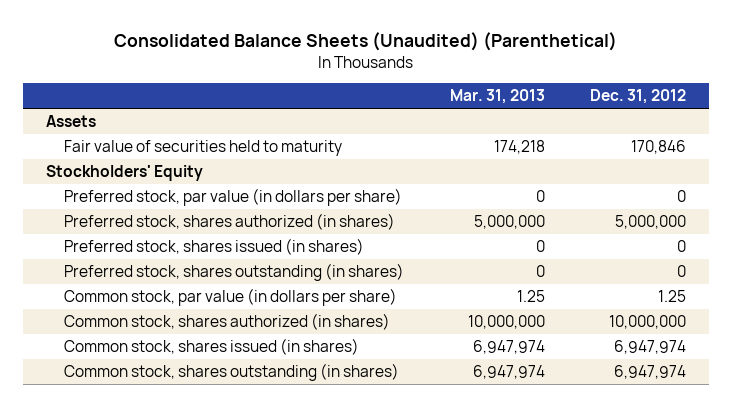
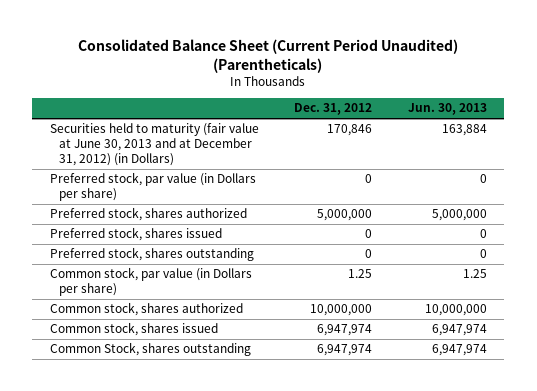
- Consolidated Balance Sheets (Unaudited) (Parenthetical)
+ Consolidated Balance Sheet (Current Period Unaudited) (Parentheticals)
- | Mar. 31, 2013 | Dec. 31, 2012
+ | Dec. 31, 2012 | Jun. 30, 2013
- Assets
- Fair value of securities held to maturity | 174,218 | 170,846
- Stockholders' Equity
- Preferred stock, par value (in dollars per share) | 0 | 0
- Preferred stock, shares authorized (in shares) | 5,000,000 | 5,000,000
- Preferred stock, shares issued (in shares) | 0 | 0
- Preferred stock, shares outstanding (in shares) | 0 | 0
- Common stock, par value (in dollars per share) | 1.25 | 1.25
- Common stock, shares authorized (in shares) | 10,000,000 | 10,000,000
- Common stock, shares issued (in shares) | 6,947,974 | 6,947,974
- Common stock, shares outstanding (in shares) | 6,947,974 | 6,947,974
+ Securities held to maturity (fair value at June 30, 2013 and at December 31, 2012) (in Dollars) | 170,846 | 163,884
+ Preferred stock, par value (in Dollars per share) | 0 | 0
+ Preferred stock, shares authorized | 5,000,000 | 5,000,000
+ Preferred stock, shares issued | 0 | 0
+ Preferred stock, shares outstanding | 0 | 0
+ Common stock, par value (in Dollars per share) | 1.25 | 1.25
+ Common stock, shares authorized | 10,000,000 | 10,000,000
+ Common stock, shares issued | 6,947,974 | 6,947,974
+ Common Stock, shares outstanding | 6,947,974 | 6,947,974

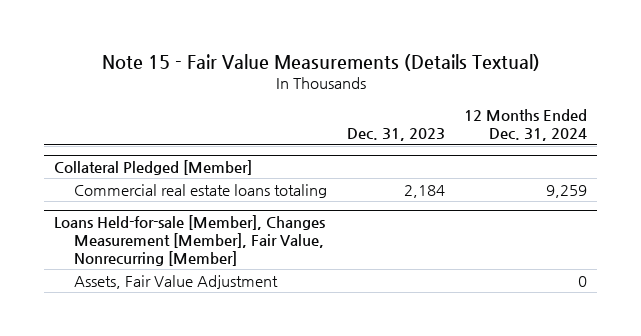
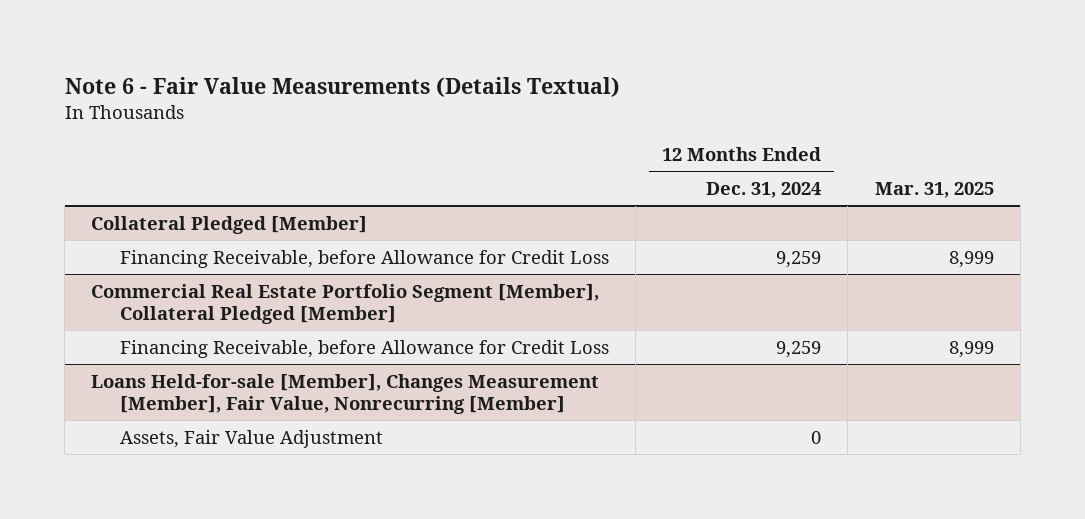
- Note 15 - Fair Value Measurements (Details Textual)
+ Note 6 - Fair Value Measurements (Details Textual)
- | Dec. 31, 2023 | 12 Months Ended Dec. 31, 2024
+ | 12 Months Ended Dec. 31, 2024 | Mar. 31, 2025
@ Collateral Pledged [Member]
- Commercial real estate loans totaling | 2,184 | 9,259
+ Financing Receivable, before Allowance for Credit Loss | 9,259 | 8,999
+ Commercial Real Estate Portfolio Segment [Member], Collateral Pledged [Member]
+ Financing Receivable, before Allowance for Credit Loss | 9,259 | 8,999

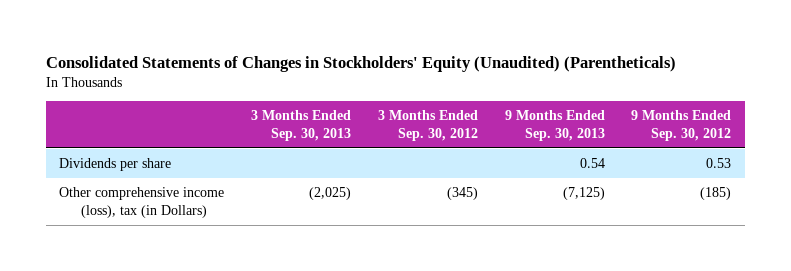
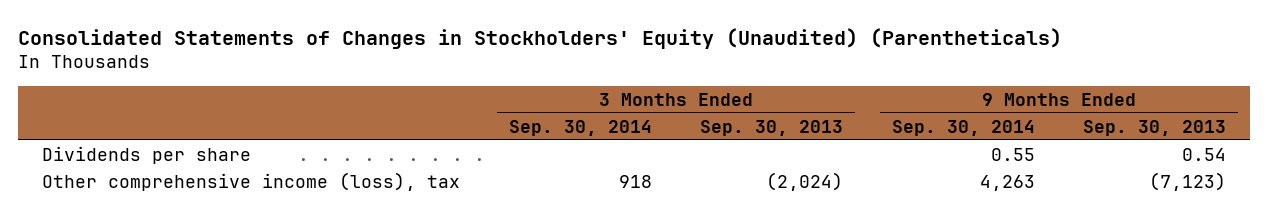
- | 3 Months Ended Sep. 30, 2013 | 3 Months Ended Sep. 30, 2012 | 9 Months Ended Sep. 30, 2013 | 9 Months Ended Sep. 30, 2012
+ | 3 Months Ended Sep. 30, 2014 | 3 Months Ended Sep. 30, 2013 | 9 Months Ended Sep. 30, 2014 | 9 Months Ended Sep. 30, 2013
- Other comprehensive income (loss), tax (in Dollars) | (2,025) | (345) | (7,125) | (185)
+ Other comprehensive income (loss), tax | 918 | (2,024) | 4,263 | (7,123)

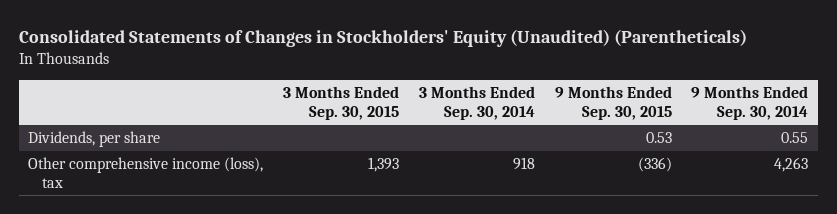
- | 3 Months Ended Sep. 30, 2014 | 3 Months Ended Sep. 30, 2013 | 9 Months Ended Sep. 30, 2014 | 9 Months Ended Sep. 30, 2013
+ | 3 Months Ended Sep. 30, 2015 | 3 Months Ended Sep. 30, 2014 | 9 Months Ended Sep. 30, 2015 | 9 Months Ended Sep. 30, 2014
- Dividends per share | | | 0.55 | 0.54
+ Dividends, per share | | | 0.53 | 0.55

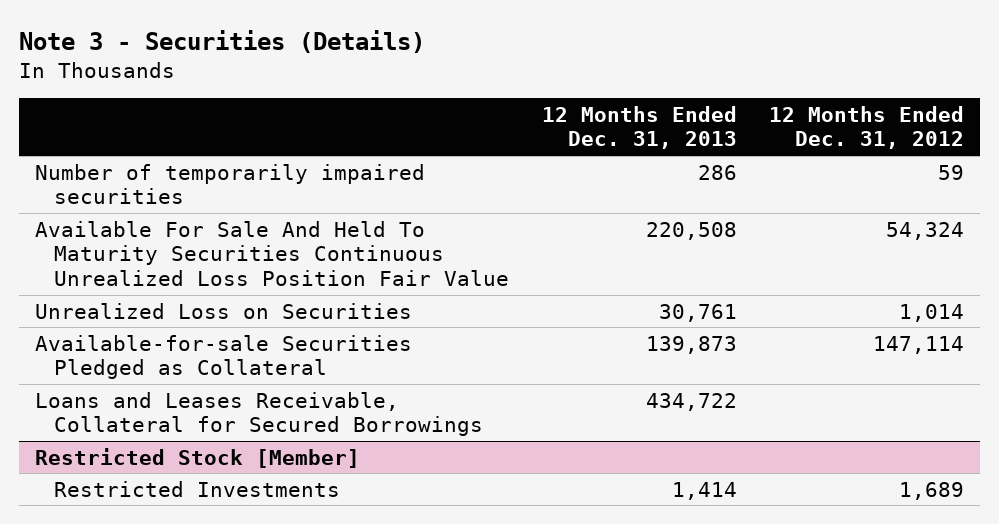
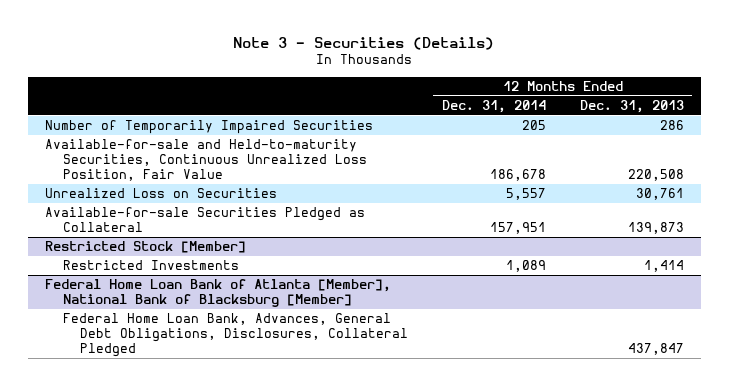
- | 12 Months Ended Dec. 31, 2013 | 12 Months Ended Dec. 31, 2012
+ | 12 Months Ended Dec. 31, 2014 | 12 Months Ended Dec. 31, 2013
- Number of temporarily impaired securities | 286 | 59
- Available For Sale And Held To Maturity Securities Continuous Unrealized Loss Position Fair Value | 220,508 | 54,324
+ Number of Temporarily Impaired Securities | 205 | 286
+ Available-for-sale and Held-to-maturity Securities, Continuous Unrealized Loss Position, Fair Value | 186,678 | 220,508
- Loans and Leases Receivable, Collateral for Secured Borrowings | 434,722 |
+ Federal Home Loan Bank of Atlanta [Member], National Bank of Blacksburg [Member]
+ Federal Home Loan Bank, Advances, General Debt Obligations, Disclosures, Collateral Pledged | | 437,847

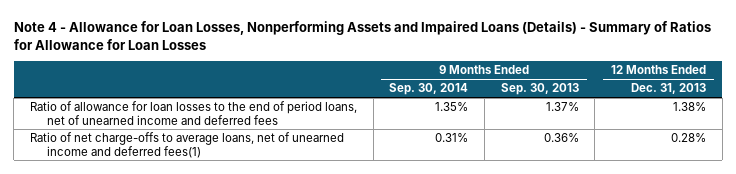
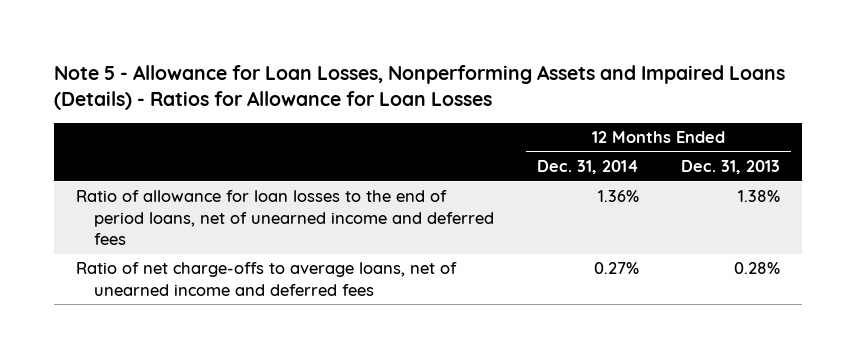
- Note 4 - Allowance for Loan Losses, Nonperforming Assets and Impaired Loans (Details) - Summary of Ratios for Allowance for Loan Losses
+ Note 5 - Allowance for Loan Losses, Nonperforming Assets and Impaired Loans (Details) - Ratios for Allowance for Loan Losses
- | 9 Months Ended Sep. 30, 2014 | 9 Months Ended Sep. 30, 2013 | 12 Months Ended Dec. 31, 2013
+ | 12 Months Ended Dec. 31, 2014 | 12 Months Ended Dec. 31, 2013
- Ratio of net charge-offs to average loans, net of unearned income and deferred fees(1) | 0.31% | 0.36% | 0.28%
+ Ratio of net charge-offs to average loans, net of unearned income and deferred fees | 0.27% | 0.28%

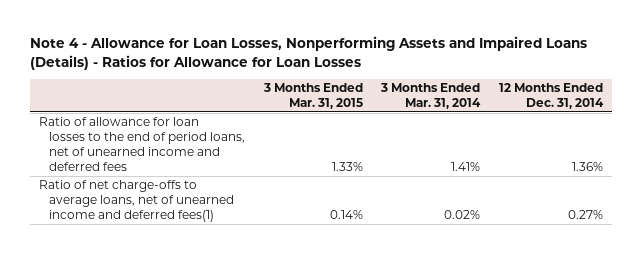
- Note 5 - Allowance for Loan Losses, Nonperforming Assets and Impaired Loans (Details) - Ratios for Allowance for Loan Losses
+ Note 4 - Allowance for Loan Losses, Nonperforming Assets and Impaired Loans (Details) - Ratios for Allowance for Loan Losses
- | 12 Months Ended Dec. 31, 2014 | 12 Months Ended Dec. 31, 2013
+ | 3 Months Ended Mar. 31, 2015 | 3 Months Ended Mar. 31, 2014 | 12 Months Ended Dec. 31, 2014
- Ratio of net charge-offs to average loans, net of unearned income and deferred fees | 0.27% | 0.28%
+ Ratio of net charge-offs to average loans, net of unearned income and deferred fees(1) | 0.14% | 0.02% | 0.27%

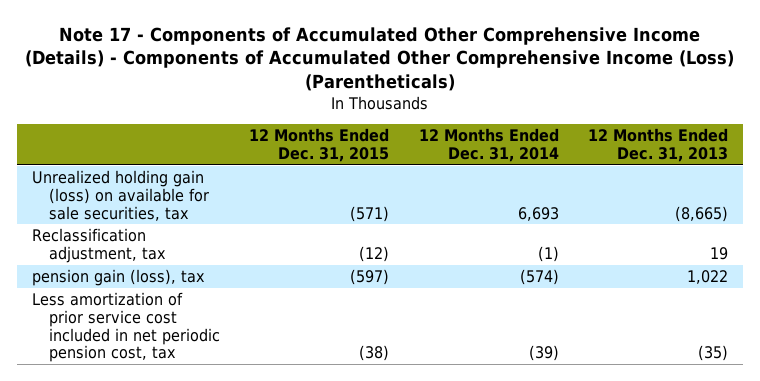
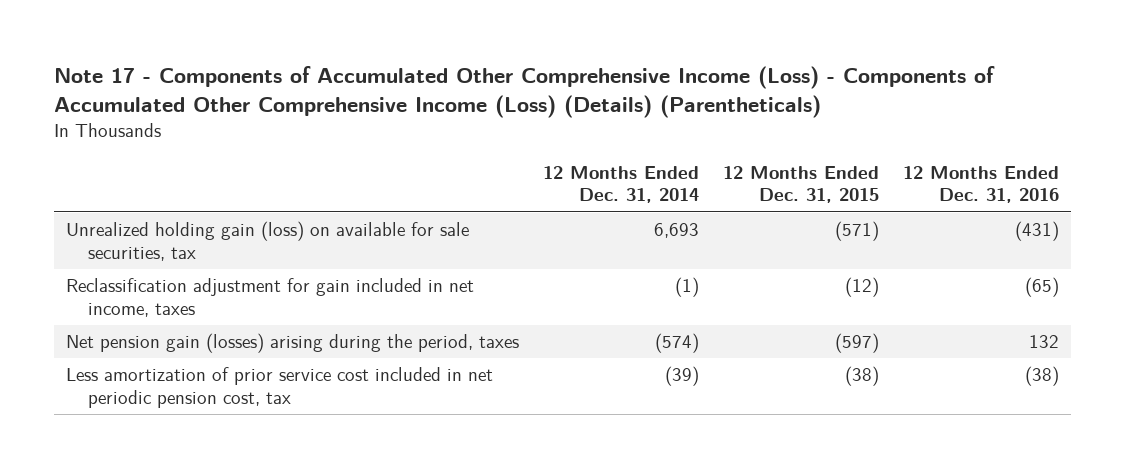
- Note 17 - Components of Accumulated Other Comprehensive Income (Details) - Components of Accumulated Other Comprehensive Income (Loss) (Parentheticals)
+ Note 17 - Components of Accumulated Other Comprehensive Income (Loss) - Components of Accumulated Other Comprehensive Income (Loss) (Details) (Parentheticals)
- | 12 Months Ended Dec. 31, 2015 | 12 Months Ended Dec. 31, 2014 | 12 Months Ended Dec. 31, 2013
+ | 12 Months Ended Dec. 31, 2014 | 12 Months Ended Dec. 31, 2015 | 12 Months Ended Dec. 31, 2016
- Reclassification adjustment, tax | (12) | (1) | 19
- pension gain (loss), tax | (597) | (574) | 1,022
+ Reclassification adjustment for gain included in net income, taxes | (1) | (12) | (65)
+ Net pension gain (losses) arising during the period, taxes | (574) | (597) | 132

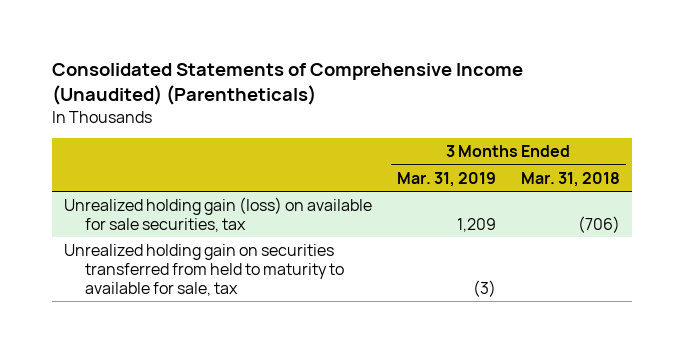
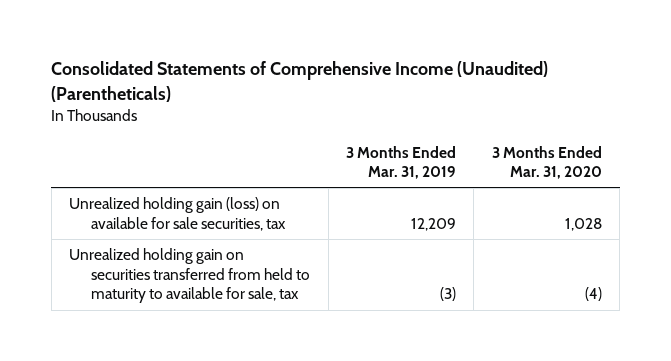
- | 3 Months Ended Mar. 31, 2019 | 3 Months Ended Mar. 31, 2018
+ | 3 Months Ended Mar. 31, 2019 | 3 Months Ended Mar. 31, 2020
- Unrealized holding gain (loss) on available for sale securities, tax | 1,209 | (706)
+ Unrealized holding gain (loss) on available for sale securities, tax | 12,209 | 1,028

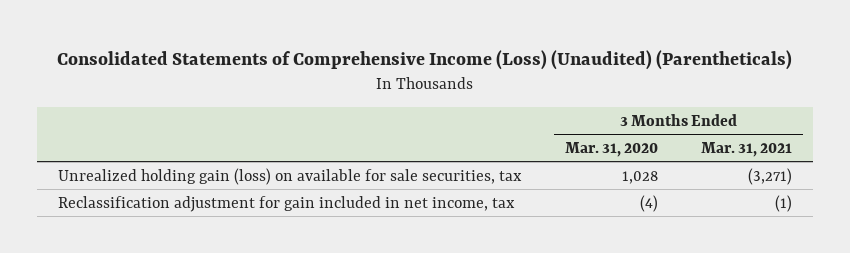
- Consolidated Statements of Comprehensive Income (Unaudited) (Parentheticals)
+ Consolidated Statements of Comprehensive Income (Loss) (Unaudited) (Parentheticals)
- | 3 Months Ended Mar. 31, 2019 | 3 Months Ended Mar. 31, 2020
+ | 3 Months Ended Mar. 31, 2020 | 3 Months Ended Mar. 31, 2021
- Unrealized holding gain on securities transferred from held to maturity to available for sale, tax | (3) | (4)
+ Reclassification adjustment for gain included in net income, tax | (4) | (1)

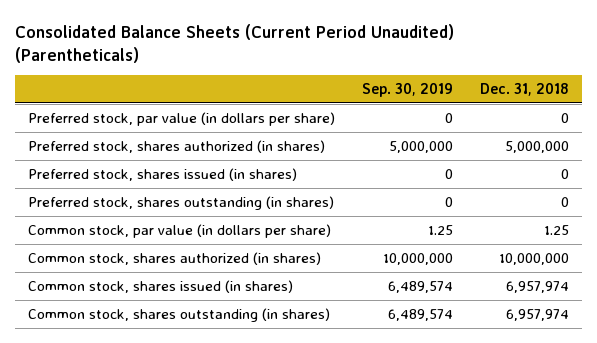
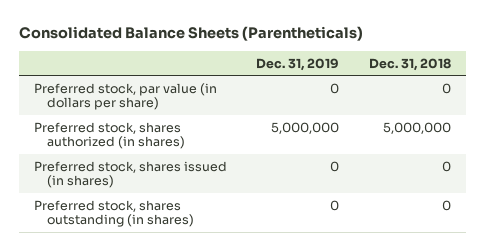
- Consolidated Balance Sheets (Current Period Unaudited) (Parentheticals)
+ Consolidated Balance Sheets (Parentheticals)
- | Sep. 30, 2019 | Dec. 31, 2018
+ | Dec. 31, 2019 | Dec. 31, 2018
- Common stock, par value (in dollars per share) | 1.25 | 1.25
- Common stock, shares authorized (in shares) | 10,000,000 | 10,000,000
- Common stock, shares issued (in shares) | 6,489,574 | 6,957,974
- Common stock, shares outstanding (in shares) | 6,489,574 | 6,957,974

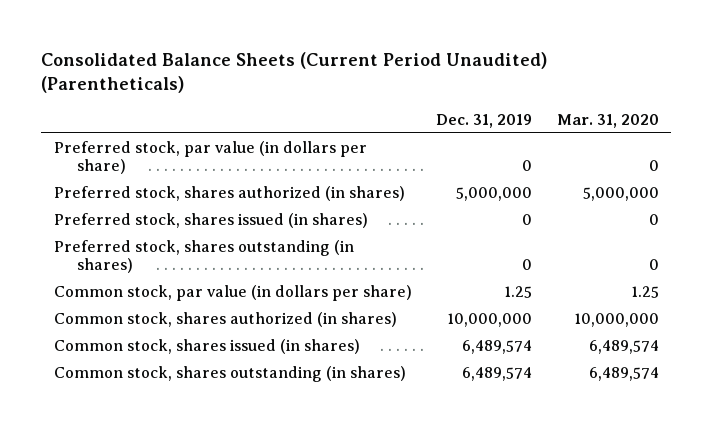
- Consolidated Balance Sheets (Parentheticals)
+ Consolidated Balance Sheets (Current Period Unaudited) (Parentheticals)
- | Dec. 31, 2019 | Dec. 31, 2018
+ | Dec. 31, 2019 | Mar. 31, 2020
+ Common stock, par value (in dollars per share) | 1.25 | 1.25
+ Common stock, shares authorized (in shares) | 10,000,000 | 10,000,000
+ Common stock, shares issued (in shares) | 6,489,574 | 6,489,574
+ Common stock, shares outstanding (in shares) | 6,489,574 | 6,489,574

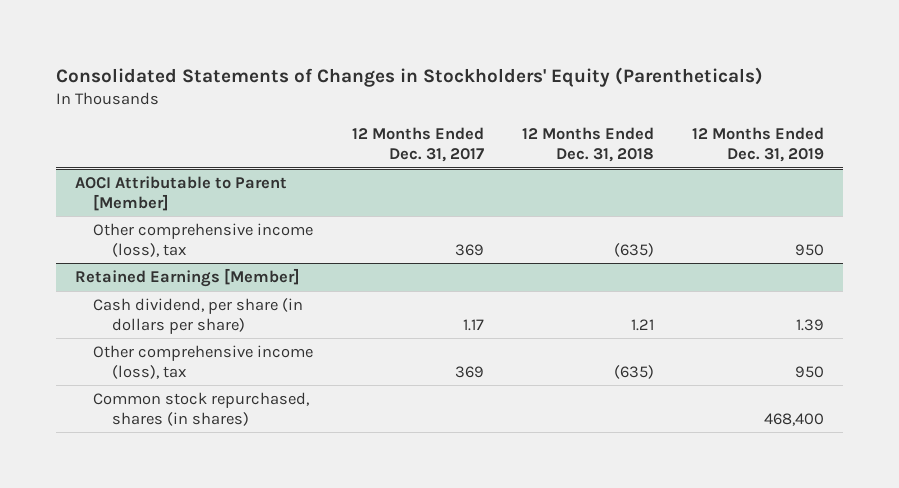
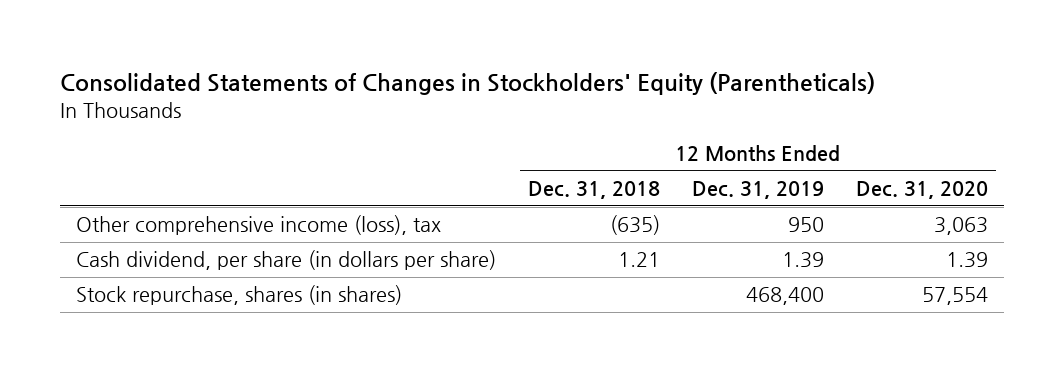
- | 12 Months Ended Dec. 31, 2017 | 12 Months Ended Dec. 31, 2018 | 12 Months Ended Dec. 31, 2019
+ | 12 Months Ended Dec. 31, 2018 | 12 Months Ended Dec. 31, 2019 | 12 Months Ended Dec. 31, 2020
- AOCI Attributable to Parent [Member]
- Retained Earnings [Member]
- Other comprehensive income (loss), tax | 369 | (635) | 950
- Common stock repurchased, shares (in shares) | | | 468,400
+ Stock repurchase, shares (in shares) | | 468,400 | 57,554

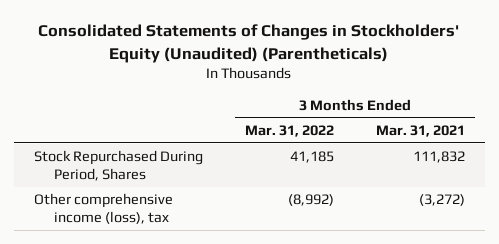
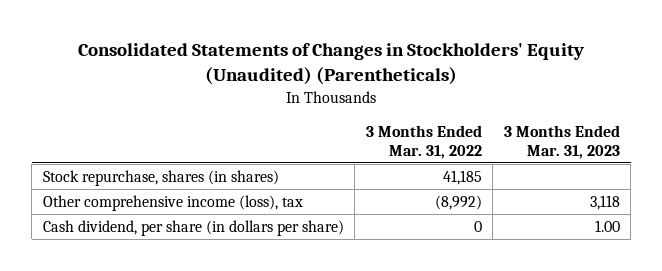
- | 3 Months Ended Mar. 31, 2022 | 3 Months Ended Mar. 31, 2021
+ | 3 Months Ended Mar. 31, 2022 | 3 Months Ended Mar. 31, 2023
- Stock Repurchased During Period, Shares | 41,185 | 111,832
+ Stock repurchase, shares (in shares) | 41,185 |
+ Cash dividend, per share (in dollars per share) | 0 | 1.00

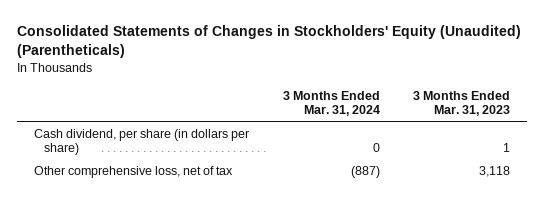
- | 3 Months Ended Mar. 31, 2022 | 3 Months Ended Mar. 31, 2023
+ | 3 Months Ended Mar. 31, 2024 | 3 Months Ended Mar. 31, 2023
- Stock repurchase, shares (in shares) | 41,185 |
- Other comprehensive income (loss), tax | (8,992) | 3,118
- Cash dividend, per share (in dollars per share) | 0 | 1.00
+ Cash dividend, per share (in dollars per share) | 0 | 1
+ Other comprehensive loss, net of tax | (887) | 3,118

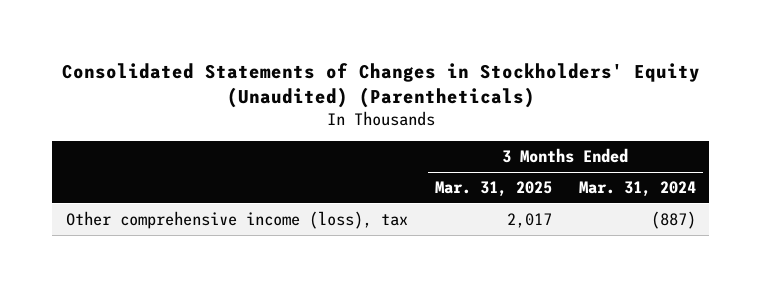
- | 3 Months Ended Mar. 31, 2024 | 3 Months Ended Mar. 31, 2023
+ | 3 Months Ended Mar. 31, 2025 | 3 Months Ended Mar. 31, 2024
- Cash dividend, per share (in dollars per share) | 0 | 1
- Other comprehensive loss, net of tax | (887) | 3,118
+ Other comprehensive income (loss), tax | 2,017 | (887)

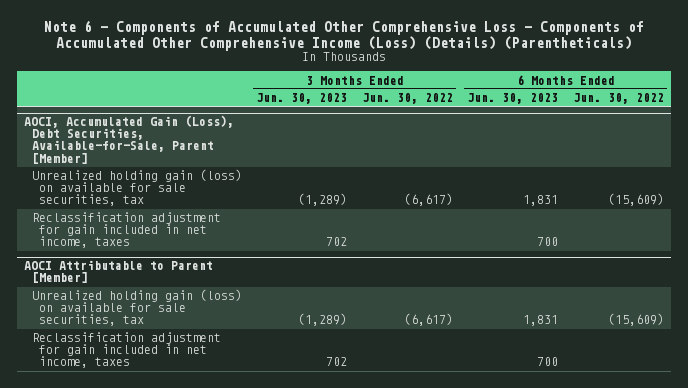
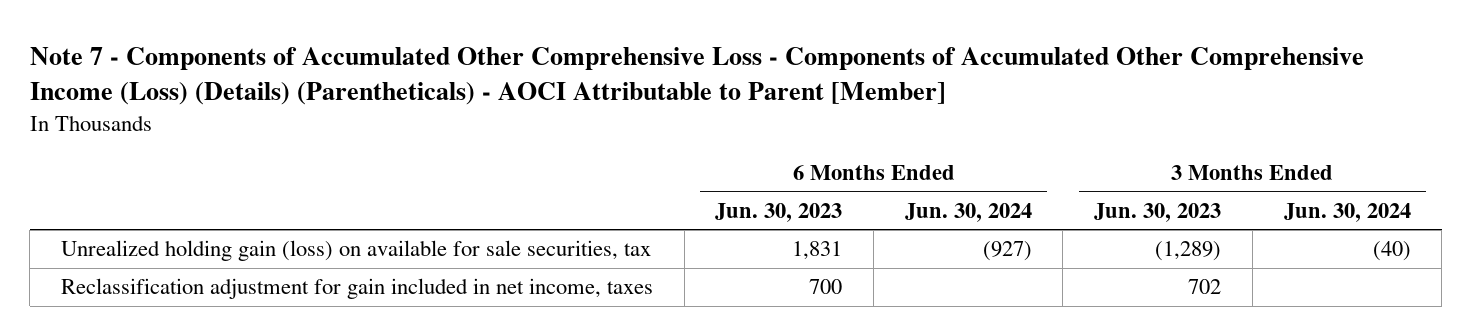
- Note 6 - Components of Accumulated Other Comprehensive Loss - Components of Accumulated Other Comprehensive Income (Loss) (Details) (Parentheticals)
+ Note 7 - Components of Accumulated Other Comprehensive Loss - Components of Accumulated Other Comprehensive Income (Loss) (Details) (Parentheticals) - AOCI Attributable to Parent [Member]
- | 3 Months Ended Jun. 30, 2023 | 3 Months Ended Jun. 30, 2022 | 6 Months Ended Jun. 30, 2023 | 6 Months Ended Jun. 30, 2022
+ | 6 Months Ended Jun. 30, 2023 | 6 Months Ended Jun. 30, 2024 | 3 Months Ended Jun. 30, 2023 | 3 Months Ended Jun. 30, 2024
- AOCI, Accumulated Gain (Loss), Debt Securities, Available-for-Sale, Parent [Member]
- AOCI Attributable to Parent [Member]
- Unrealized holding gain (loss) on available for sale securities, tax | (1,289) | (6,617) | 1,831 | (15,609)
- Reclassification adjustment for gain included in net income, taxes | 702 | | 700 |

